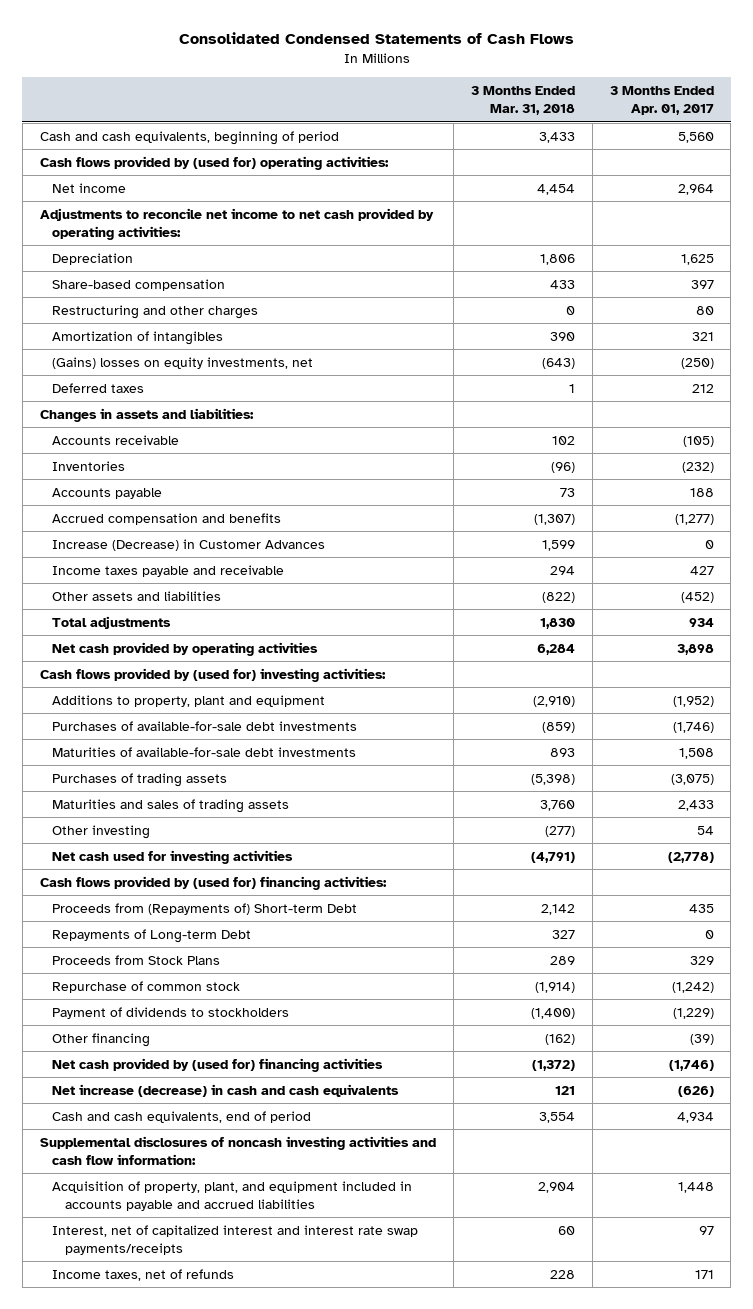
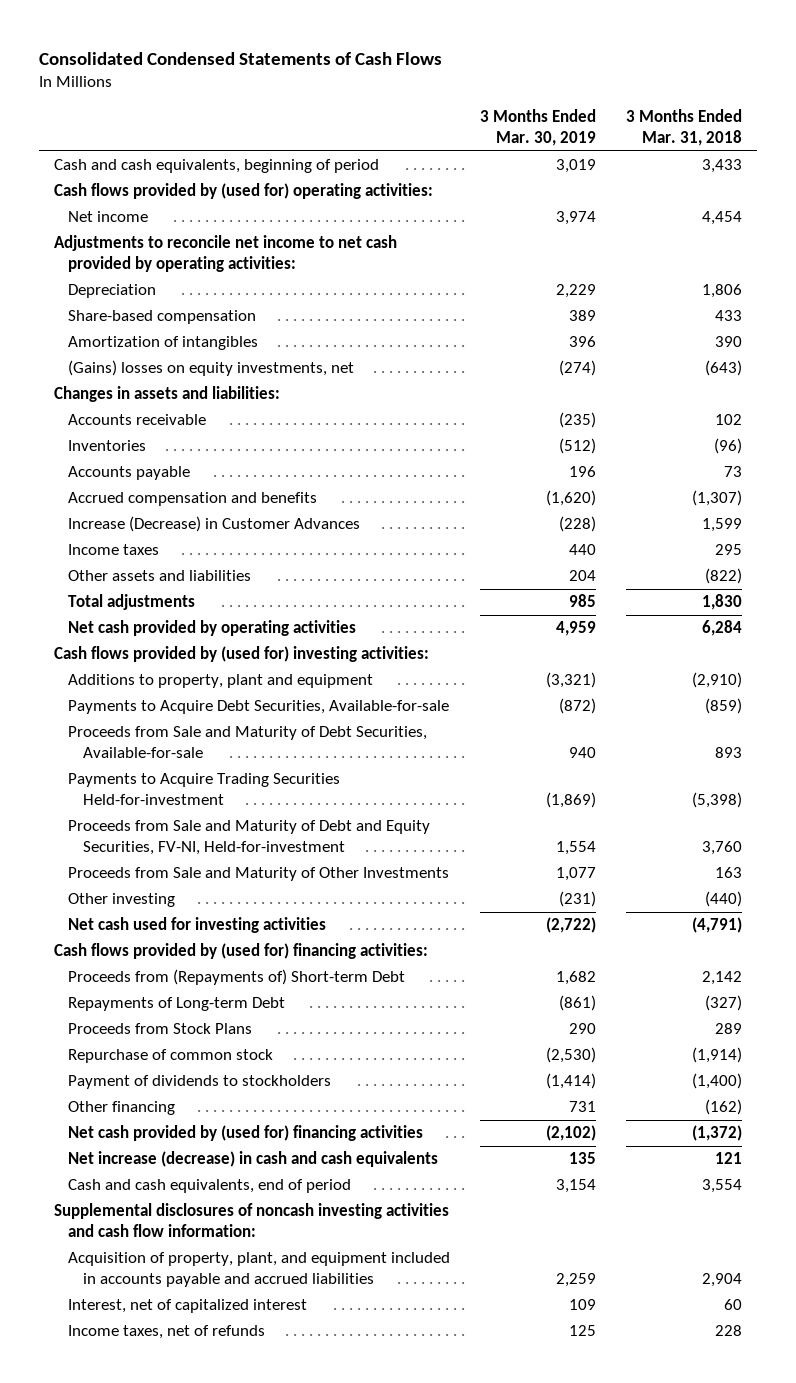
- | 3 Months Ended Mar. 31, 2018 | 3 Months Ended Apr. 01, 2017
+ | 3 Months Ended Mar. 30, 2019 | 3 Months Ended Mar. 31, 2018
- Restructuring and other charges | 0 | 80
- Deferred taxes | 1 | 212
- Income taxes payable and receivable | 294 | 427
+ Income taxes | 440 | 295
- Purchases of available-for-sale debt investments | (859) | (1,746)
- Maturities of available-for-sale debt investments | 893 | 1,508
- Purchases of trading assets | (5,398) | (3,075)
- Maturities and sales of trading assets | 3,760 | 2,433
- Other investing | (277) | 54
+ Payments to Acquire Debt Securities, Available-for-sale | (872) | (859)
+ Proceeds from Sale and Maturity of Debt Securities, Available-for-sale | 940 | 893
+ Payments to Acquire Trading Securities Held-for-investment | (1,869) | (5,398)
+ Proceeds from Sale and Maturity of Debt and Equity Securities, FV-NI, Held-for-investment | 1,554 | 3,760
+ Proceeds from Sale and Maturity of Other Investments | 1,077 | 163
+ Other investing | (231) | (440)
- Repayments of Long-term Debt | 327 | 0
+ Repayments of Long-term Debt | (861) | (327)
- Interest, net of capitalized interest and interest rate swap payments/receipts | 60 | 97
+ Interest, net of capitalized interest | 109 | 60

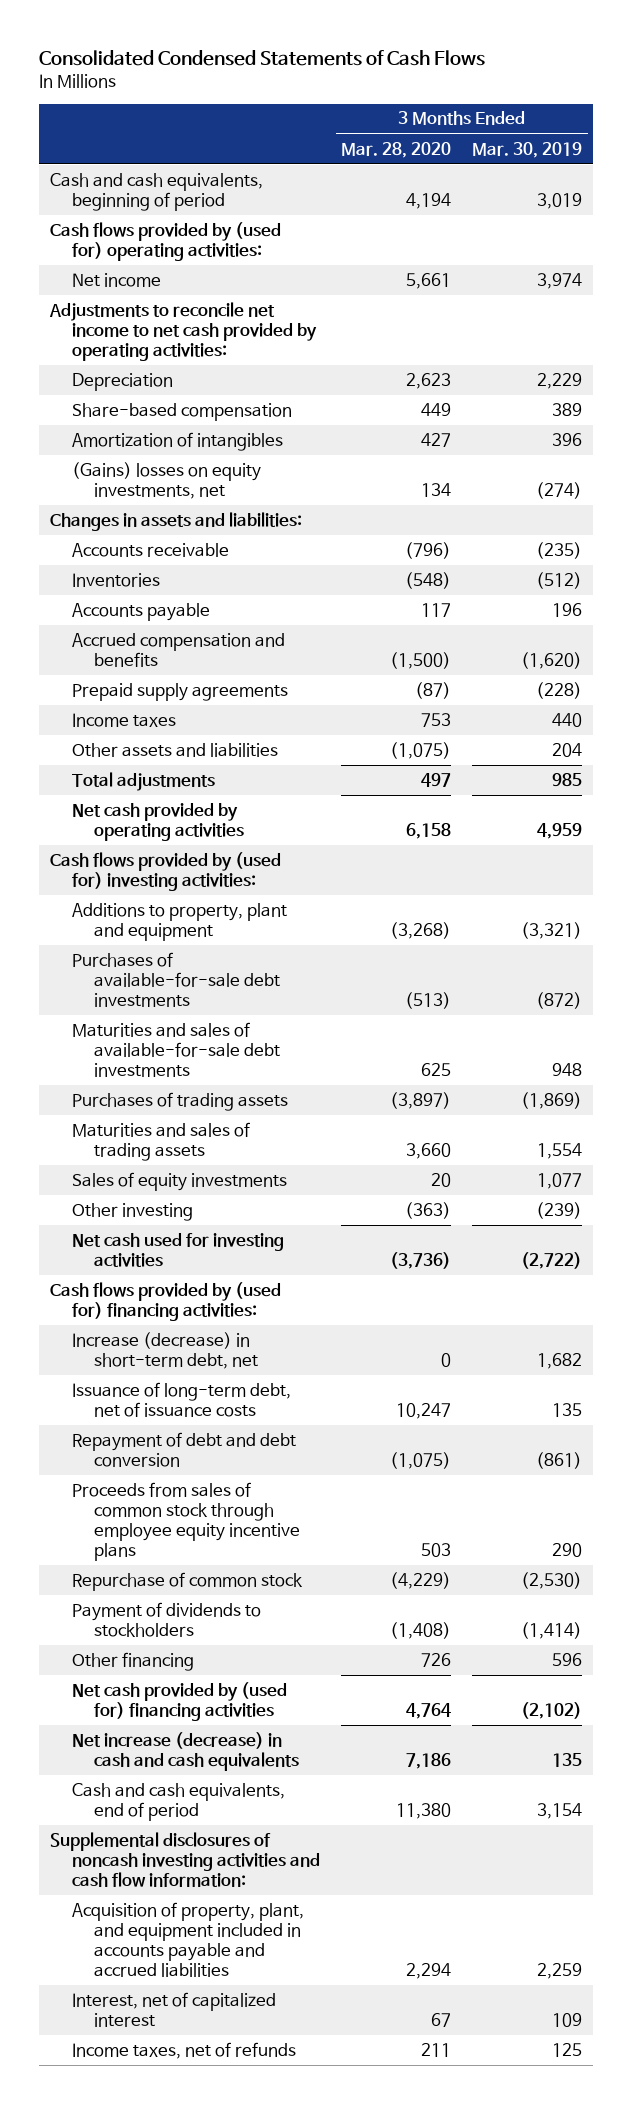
- | 3 Months Ended Mar. 30, 2019 | 3 Months Ended Mar. 31, 2018
+ | 3 Months Ended Mar. 28, 2020 | 3 Months Ended Mar. 30, 2019
- Increase (Decrease) in Customer Advances | (228) | 1,599
+ Prepaid supply agreements | (87) | (228)
- Payments to Acquire Debt Securities, Available-for-sale | (872) | (859)
- Proceeds from Sale and Maturity of Debt Securities, Available-for-sale | 940 | 893
- Payments to Acquire Trading Securities Held-for-investment | (1,869) | (5,398)
- Proceeds from Sale and Maturity of Debt and Equity Securities, FV-NI, Held-for-investment | 1,554 | 3,760
- Proceeds from Sale and Maturity of Other Investments | 1,077 | 163
- Other investing | (231) | (440)
+ Purchases of available-for-sale debt investments | (513) | (872)
+ Maturities and sales of available-for-sale debt investments | 625 | 948
+ Purchases of trading assets | (3,897) | (1,869)
+ Maturities and sales of trading assets | 3,660 | 1,554
+ Sales of equity investments | 20 | 1,077
+ Other investing | (363) | (239)
- Proceeds from (Repayments of) Short-term Debt | 1,682 | 2,142
- Repayments of Long-term Debt | (861) | (327)
- Proceeds from Stock Plans | 290 | 289
+ Increase (decrease) in short-term debt, net | 0 | 1,682
+ Issuance of long-term debt, net of issuance costs | 10,247 | 135
+ Repayment of debt and debt conversion | (1,075) | (861)
+ Proceeds from sales of common stock through employee equity incentive plans | 503 | 290
- Other financing | 731 | (162)
+ Other financing | 726 | 596

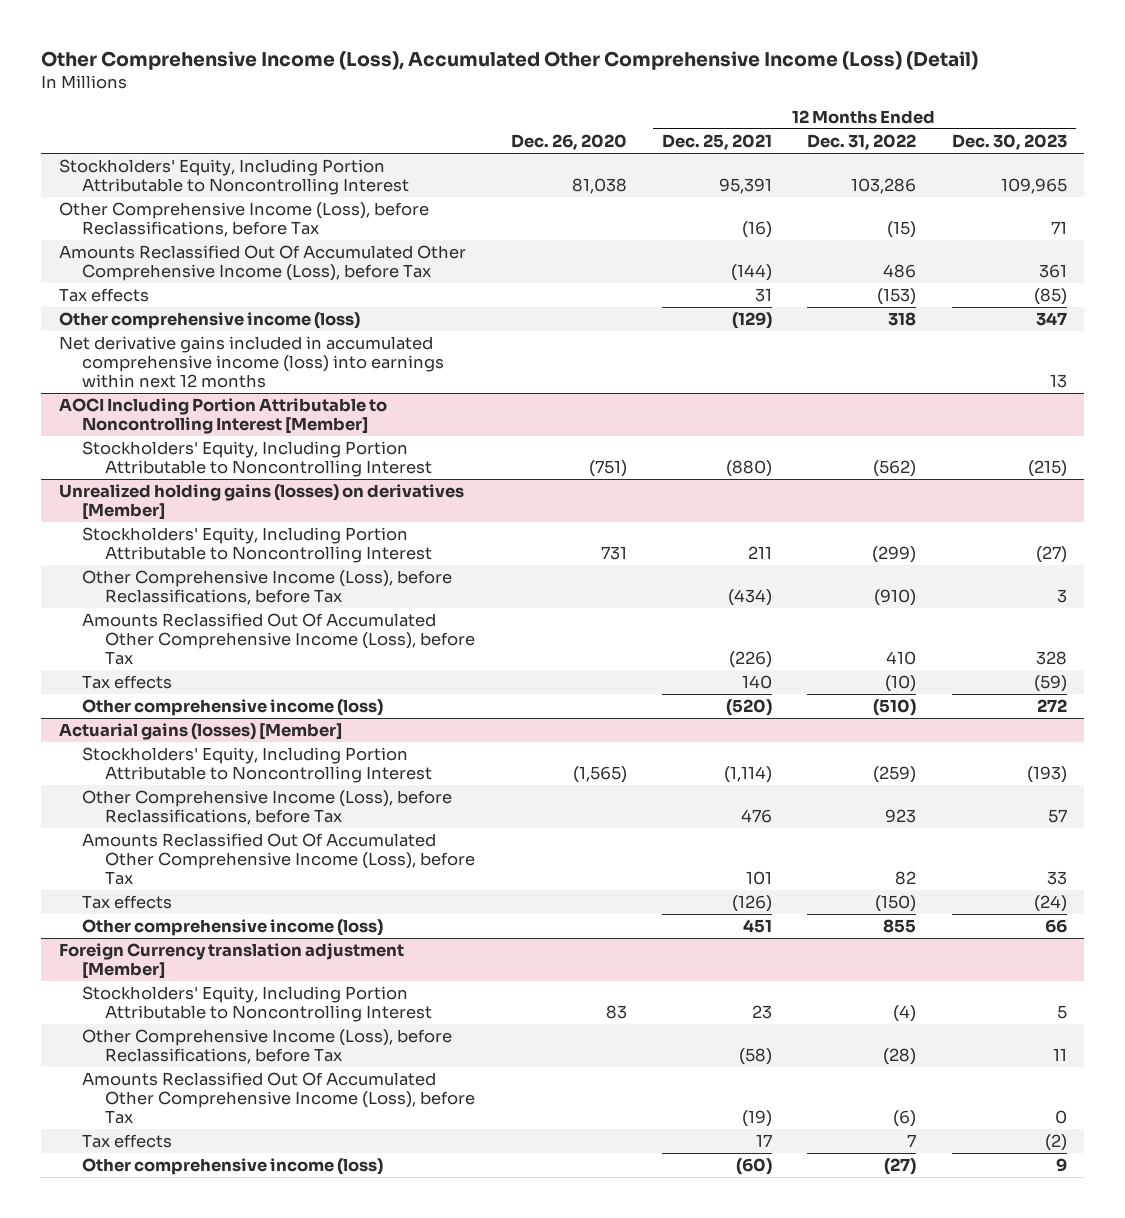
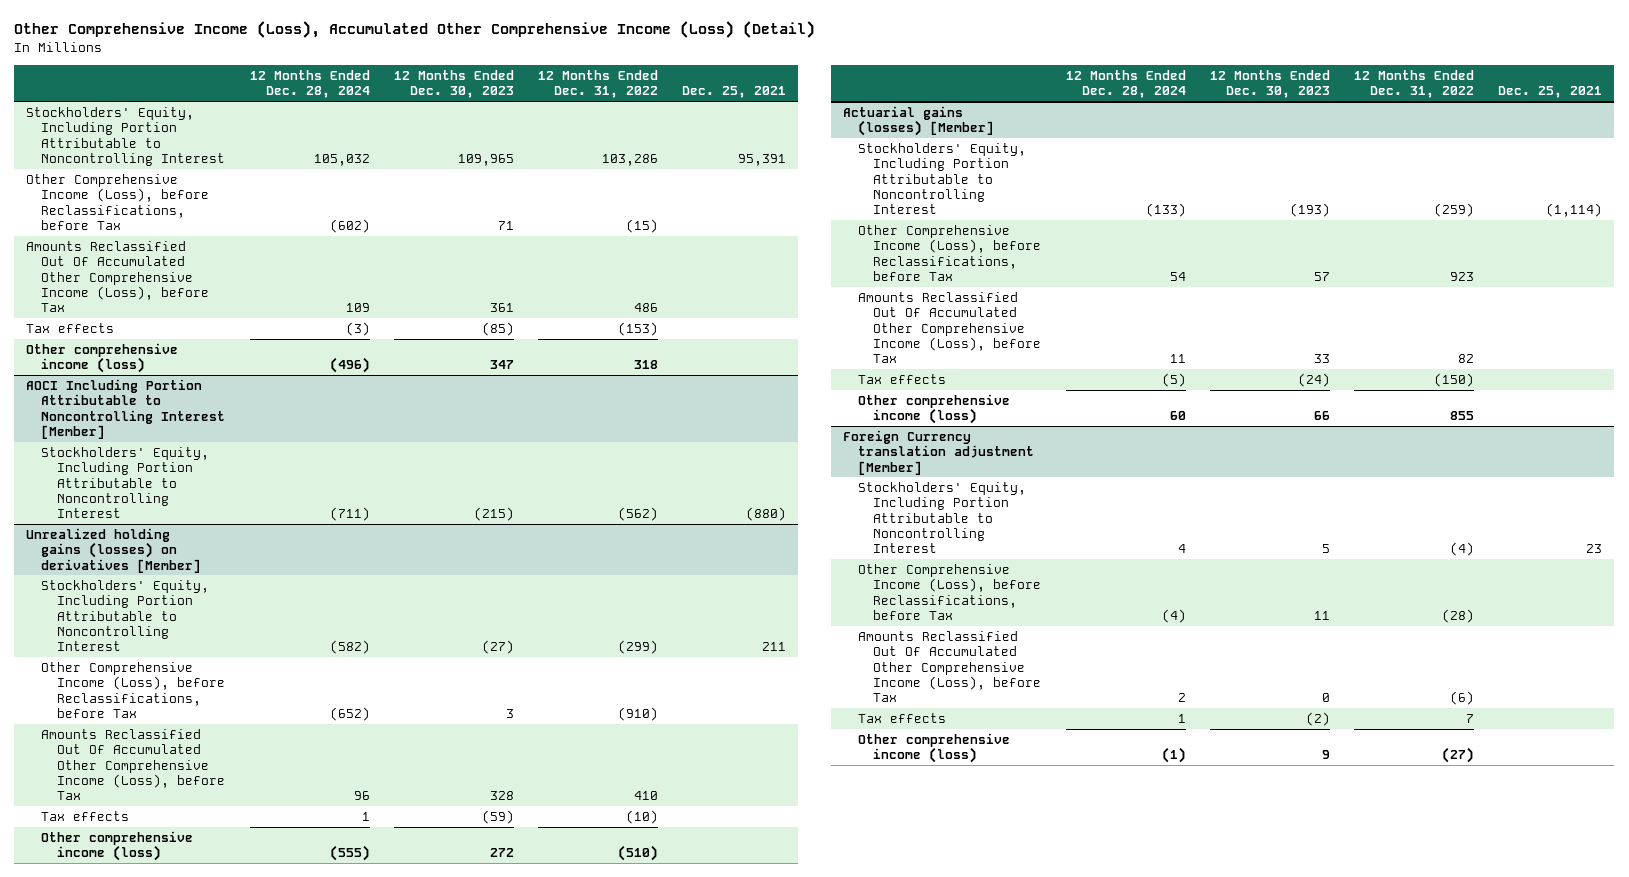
- | Dec. 26, 2020 | 12 Months Ended Dec. 25, 2021 | 12 Months Ended Dec. 31, 2022 | 12 Months Ended Dec. 30, 2023
+ | 12 Months Ended Dec. 28, 2024 | 12 Months Ended Dec. 30, 2023 | 12 Months Ended Dec. 31, 2022 | Dec. 25, 2021
- Net derivative gains included in accumulated comprehensive income (loss) into earnings within next 12 months | | | | 13

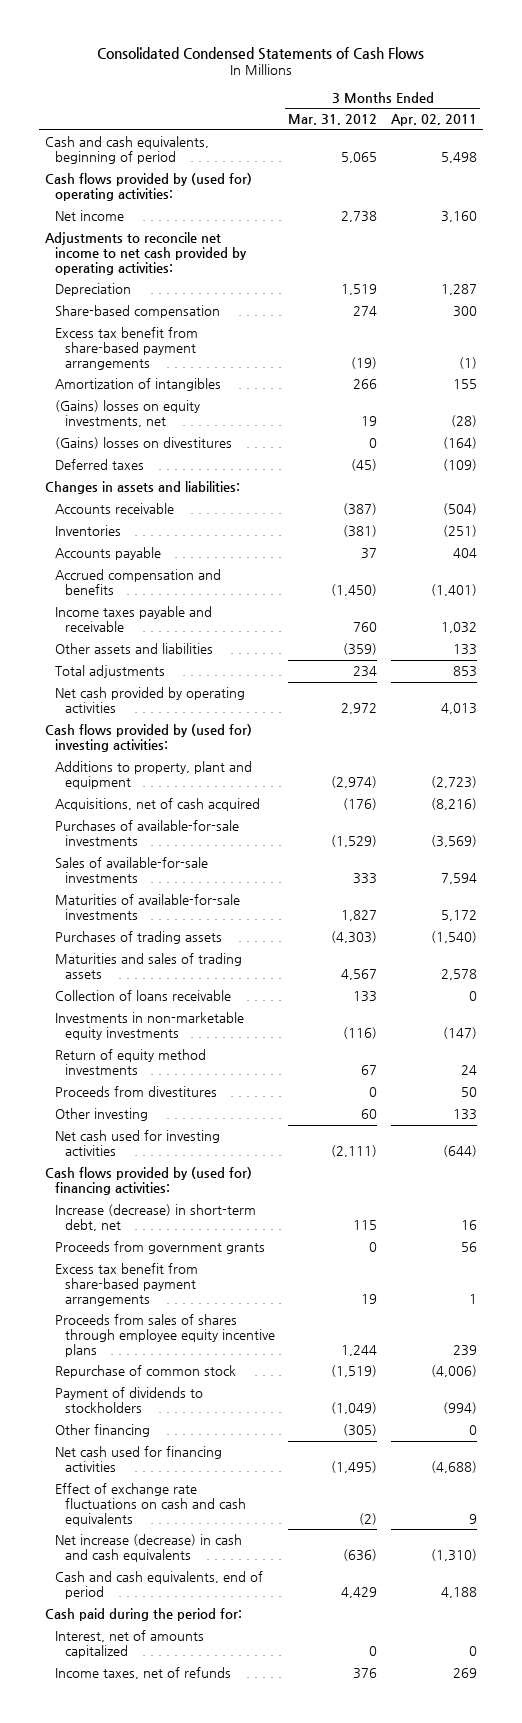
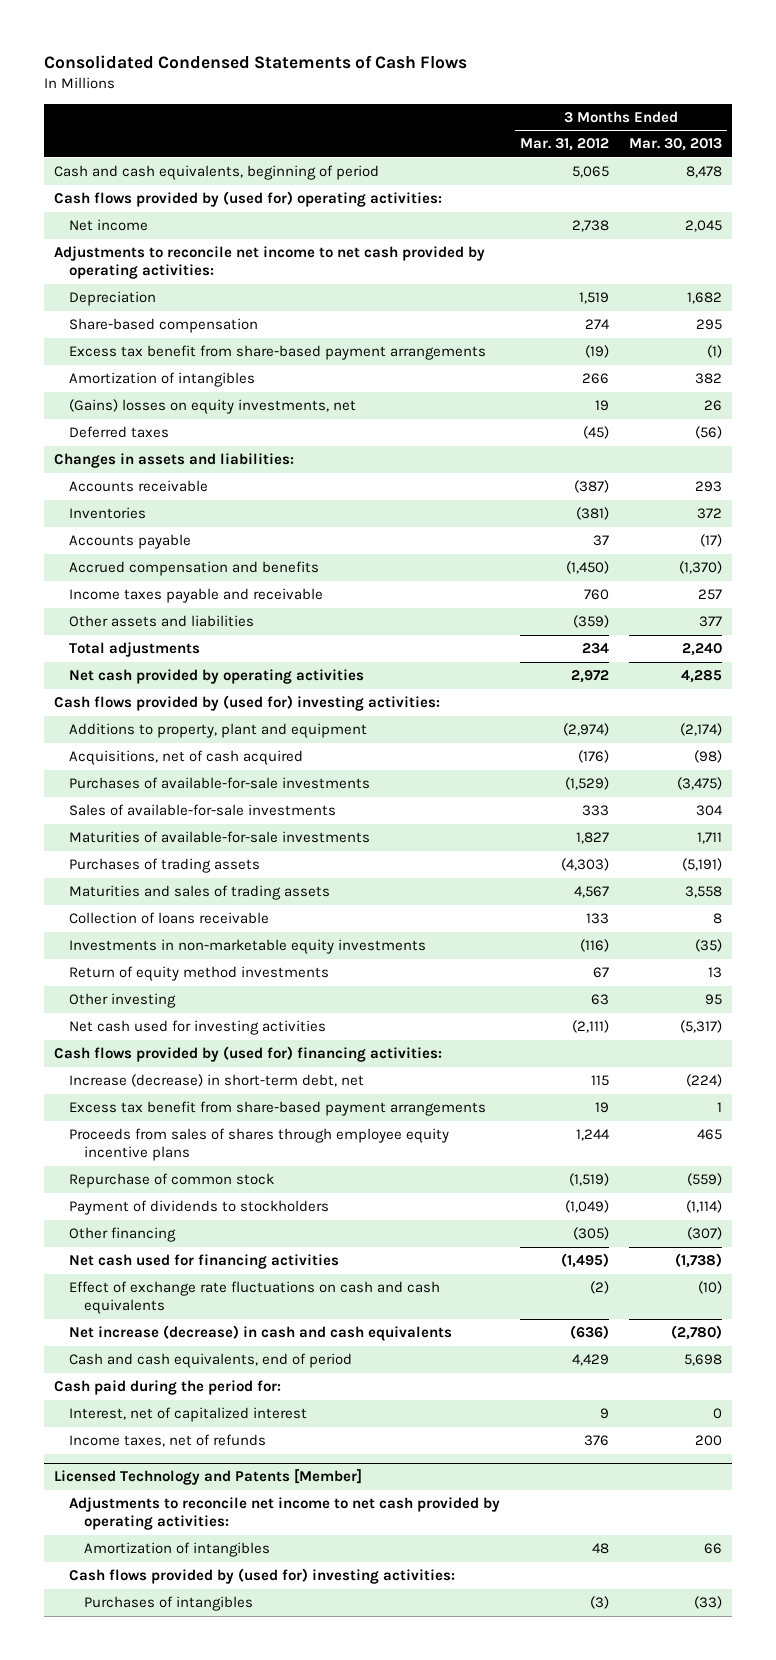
- | 3 Months Ended Mar. 31, 2012 | 3 Months Ended Apr. 02, 2011
+ | 3 Months Ended Mar. 31, 2012 | 3 Months Ended Mar. 30, 2013
- (Gains) losses on divestitures | 0 | (164)
- Proceeds from divestitures | 0 | 50
- Other investing | 60 | 133
+ Other investing | 63 | 95
- Proceeds from government grants | 0 | 56
- Interest, net of amounts capitalized | 0 | 0
+ Interest, net of capitalized interest | 9 | 0
+ Licensed Technology and Patents [Member]
+ Adjustments to reconcile net income to net cash provided by operating activities:
+ Amortization of intangibles | 48 | 66
+ Cash flows provided by (used for) investing activities:
+ Purchases of intangibles | (3) | (33)

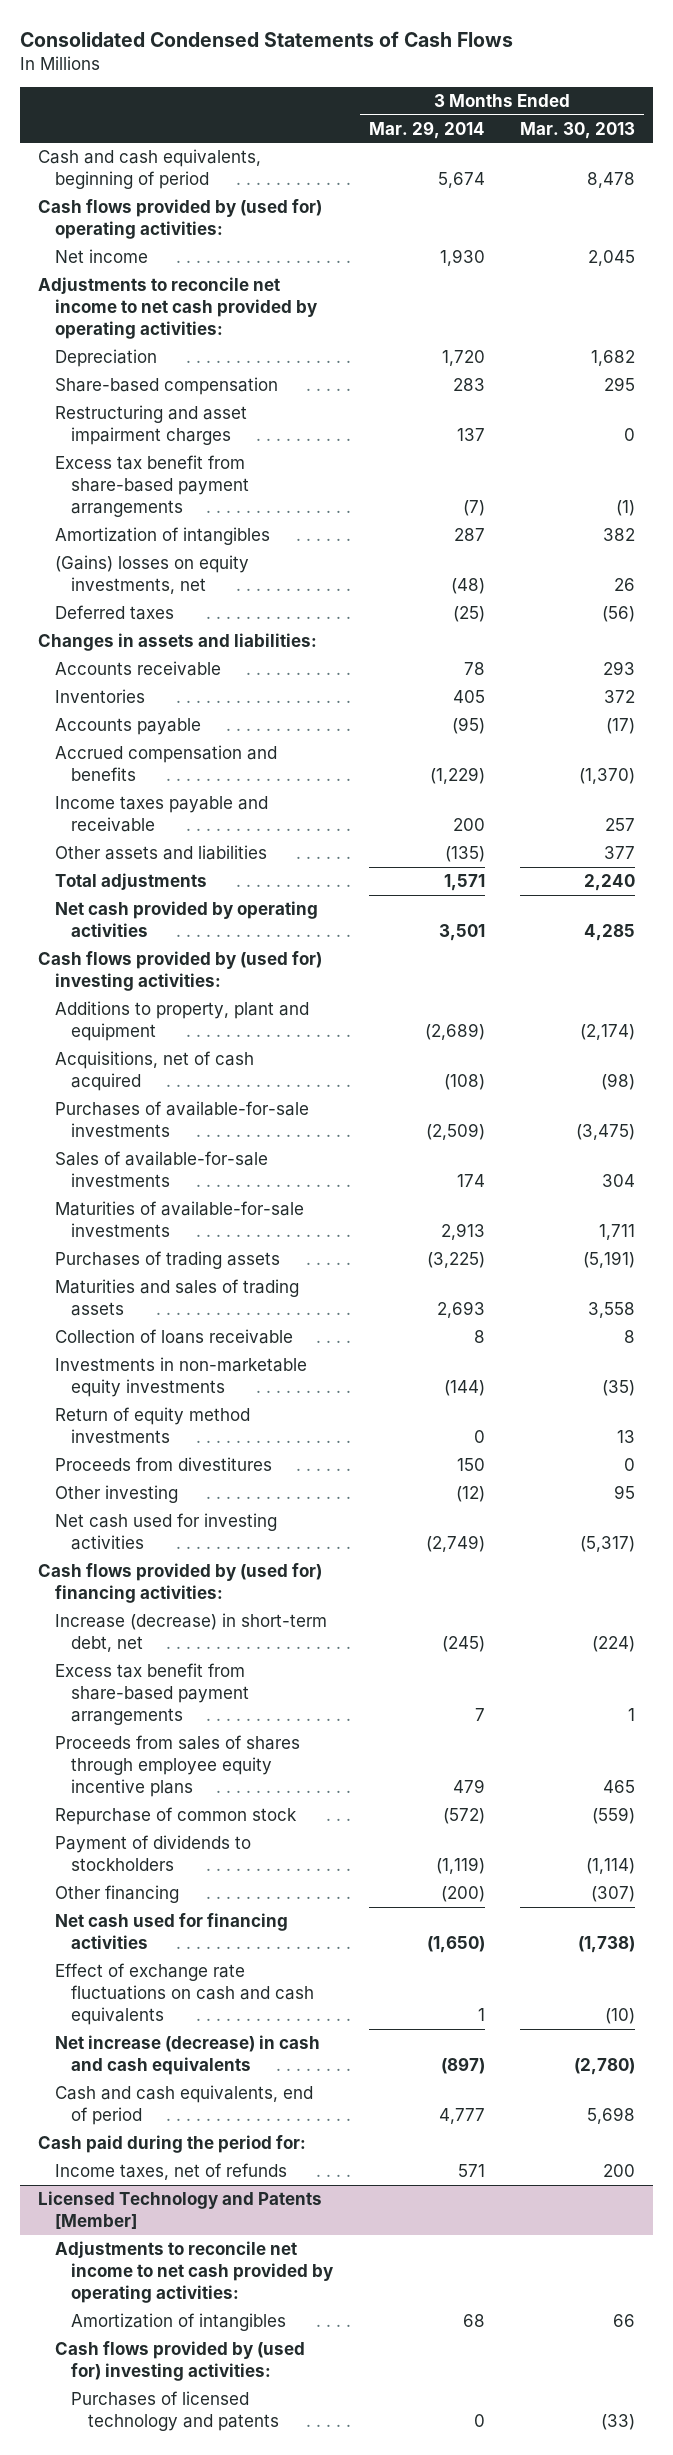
- | 3 Months Ended Mar. 31, 2012 | 3 Months Ended Mar. 30, 2013
+ | 3 Months Ended Mar. 29, 2014 | 3 Months Ended Mar. 30, 2013
+ Restructuring and asset impairment charges | 137 | 0
+ Proceeds from divestitures | 150 | 0
- Interest, net of capitalized interest | 9 | 0
@ Licensed Technology and Patents [Member]
- Purchases of intangibles | (3) | (33)
+ Purchases of licensed technology and patents | 0 | (33)

